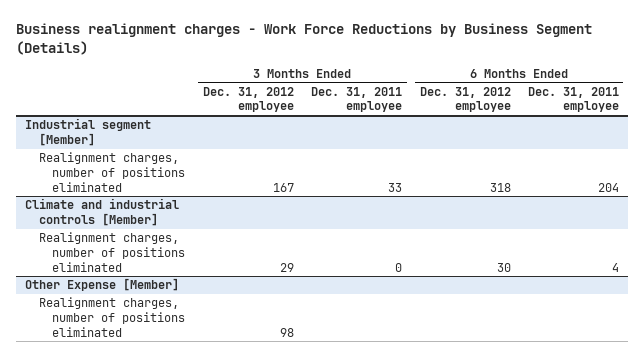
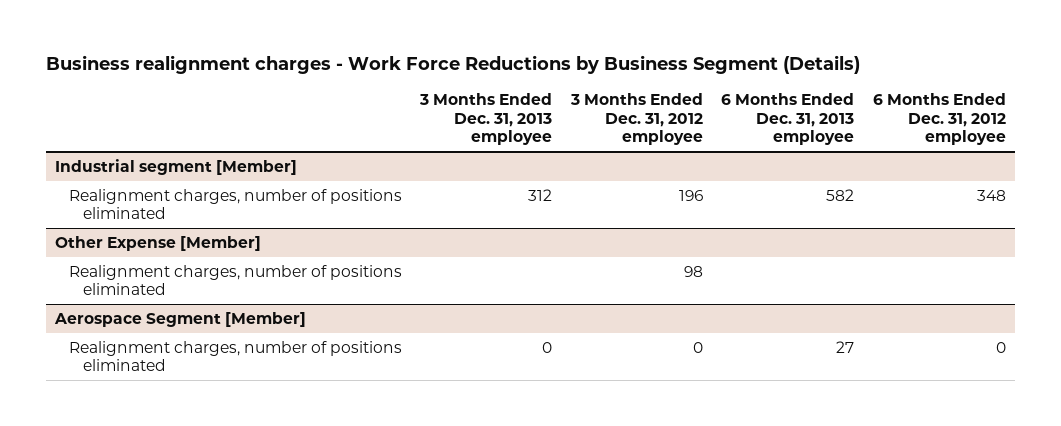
- | 3 Months Ended Dec. 31, 2012 employee | 3 Months Ended Dec. 31, 2011 employee | 6 Months Ended Dec. 31, 2012 employee | 6 Months Ended Dec. 31, 2011 employee
+ | 3 Months Ended Dec. 31, 2013 employee | 3 Months Ended Dec. 31, 2012 employee | 6 Months Ended Dec. 31, 2013 employee | 6 Months Ended Dec. 31, 2012 employee
@ Industrial segment [Member]
- Realignment charges, number of positions eliminated | 167 | 33 | 318 | 204
- Climate and industrial controls [Member]
- Realignment charges, number of positions eliminated | 29 | 0 | 30 | 4
@ Industrial segment [Member]
+ Realignment charges, number of positions eliminated | 312 | 196 | 582 | 348
+ Aerospace Segment [Member]
+ Realignment charges, number of positions eliminated | 0 | 0 | 27 | 0

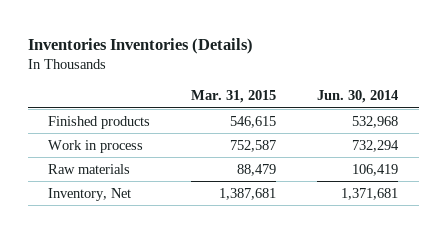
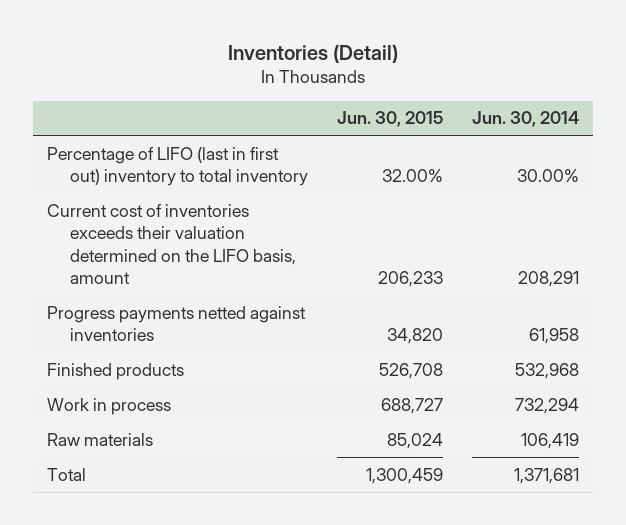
- Inventories Inventories (Details)
+ Inventories (Detail)
- | Mar. 31, 2015 | Jun. 30, 2014
+ | Jun. 30, 2015 | Jun. 30, 2014
+ Percentage of LIFO (last in first out) inventory to total inventory | 32.00% | 30.00%
+ Current cost of inventories exceeds their valuation determined on the LIFO basis, amount | 206,233 | 208,291
+ Progress payments netted against inventories | 34,820 | 61,958
- Inventory, Net | 1,387,681 | 1,371,681
+ Total | 1,300,459 | 1,371,681

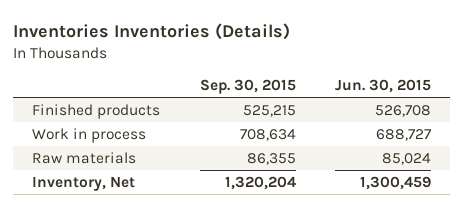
- Inventories (Detail)
+ Inventories Inventories (Details)
- | Jun. 30, 2015 | Jun. 30, 2014
+ | Sep. 30, 2015 | Jun. 30, 2015
- Percentage of LIFO (last in first out) inventory to total inventory | 32.00% | 30.00%
- Current cost of inventories exceeds their valuation determined on the LIFO basis, amount | 206,233 | 208,291
- Progress payments netted against inventories | 34,820 | 61,958
- Total | 1,300,459 | 1,371,681
+ Inventory, Net | 1,320,204 | 1,300,459

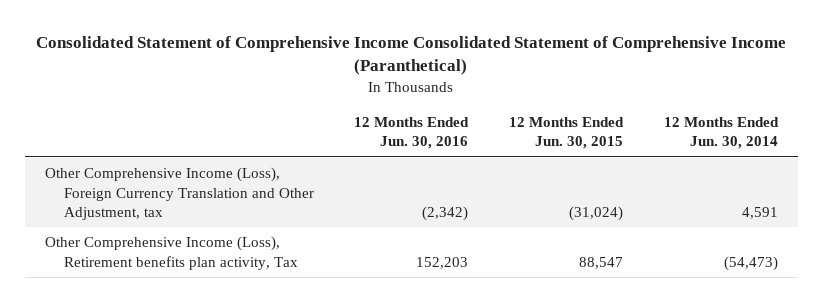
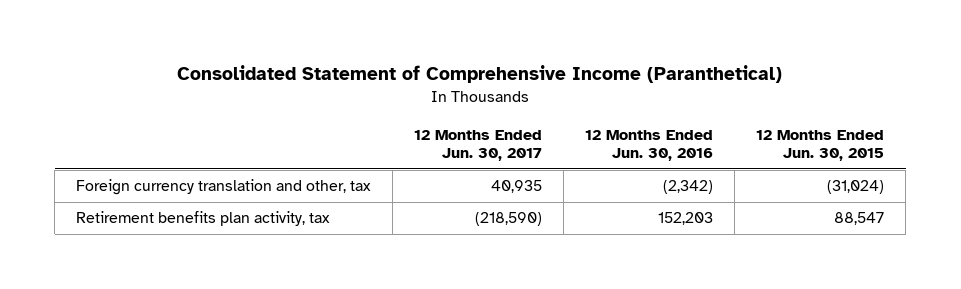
- Consolidated Statement of Comprehensive Income Consolidated Statement of Comprehensive Income (Paranthetical)
+ Consolidated Statement of Comprehensive Income (Paranthetical)
- | 12 Months Ended Jun. 30, 2016 | 12 Months Ended Jun. 30, 2015 | 12 Months Ended Jun. 30, 2014
+ | 12 Months Ended Jun. 30, 2017 | 12 Months Ended Jun. 30, 2016 | 12 Months Ended Jun. 30, 2015
- Other Comprehensive Income (Loss), Foreign Currency Translation and Other Adjustment, tax | (2,342) | (31,024) | 4,591
- Other Comprehensive Income (Loss), Retirement benefits plan activity, Tax | 152,203 | 88,547 | (54,473)
+ Foreign currency translation and other, tax | 40,935 | (2,342) | (31,024)
+ Retirement benefits plan activity, tax | (218,590) | 152,203 | 88,547

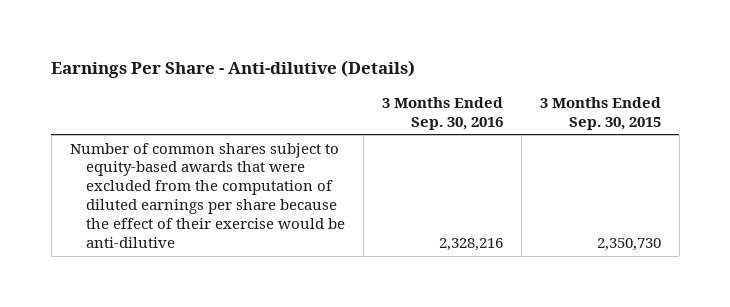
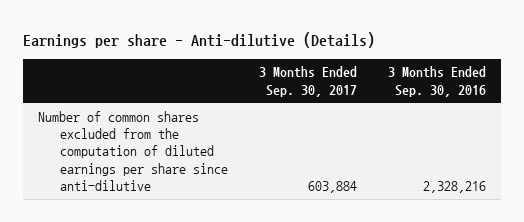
- Earnings Per Share - Anti-dilutive (Details)
+ Earnings per share - Anti-dilutive (Details)
- | 3 Months Ended Sep. 30, 2016 | 3 Months Ended Sep. 30, 2015
+ | 3 Months Ended Sep. 30, 2017 | 3 Months Ended Sep. 30, 2016
- Number of common shares subject to equity-based awards that were excluded from the computation of diluted earnings per share because the effect of their exercise would be anti-dilutive | 2,328,216 | 2,350,730
+ Number of common shares excluded from the computation of diluted earnings per share since anti-dilutive | 603,884 | 2,328,216

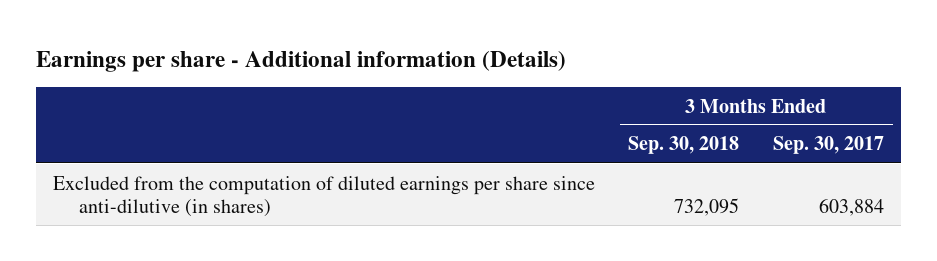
- Earnings per share - Anti-dilutive (Details)
+ Earnings per share - Additional information (Details)
- | 3 Months Ended Sep. 30, 2017 | 3 Months Ended Sep. 30, 2016
+ | 3 Months Ended Sep. 30, 2018 | 3 Months Ended Sep. 30, 2017
- Number of common shares excluded from the computation of diluted earnings per share since anti-dilutive | 603,884 | 2,328,216
+ Excluded from the computation of diluted earnings per share since anti-dilutive (in shares) | 732,095 | 603,884

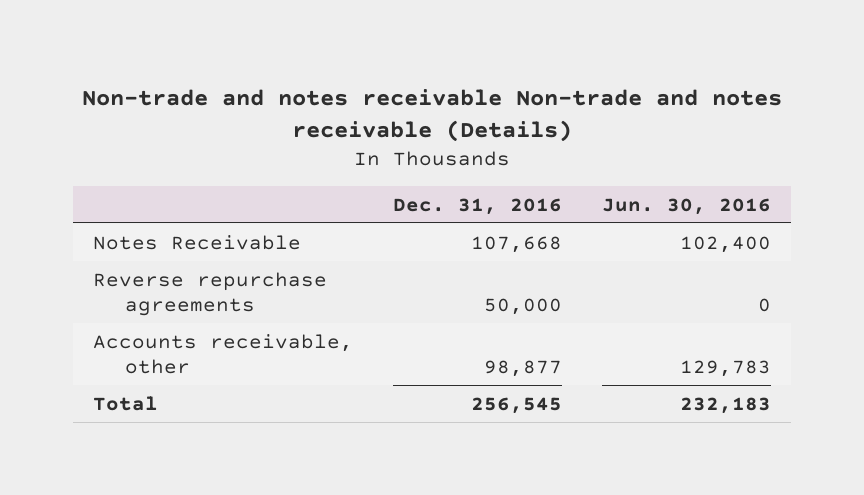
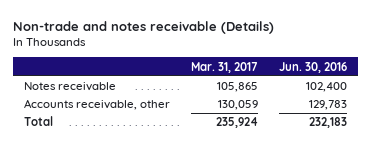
- Non-trade and notes receivable Non-trade and notes receivable (Details)
+ Non-trade and notes receivable (Details)
- | Dec. 31, 2016 | Jun. 30, 2016
+ | Mar. 31, 2017 | Jun. 30, 2016
- Notes Receivable | 107,668 | 102,400
- Reverse repurchase agreements | 50,000 | 0
+ Notes receivable | 105,865 | 102,400

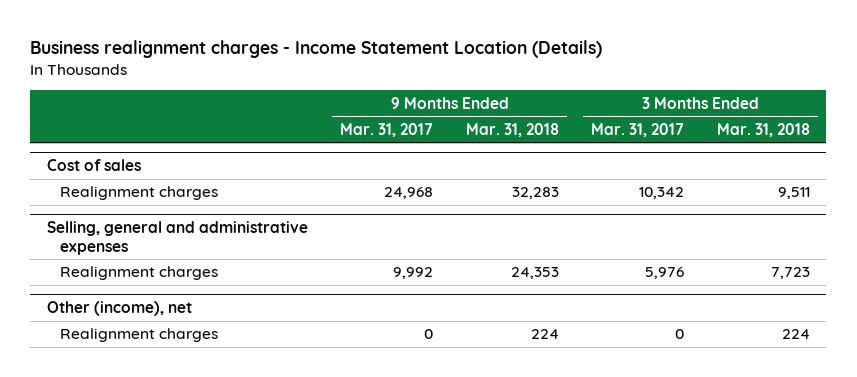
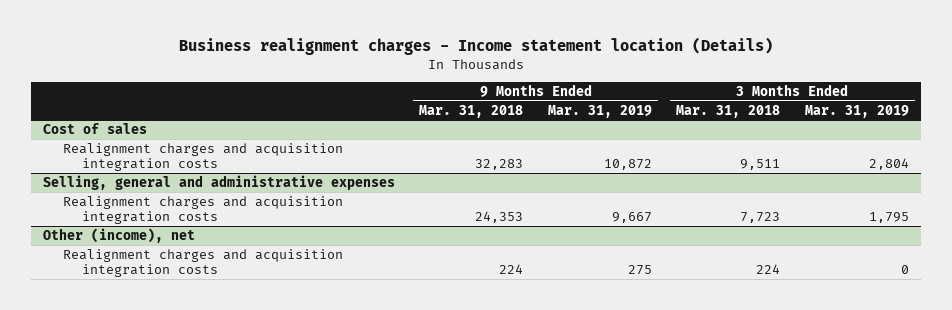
- Business realignment charges - Income Statement Location (Details)
+ Business realignment charges - Income statement location (Details)
- | 9 Months Ended Mar. 31, 2017 | 9 Months Ended Mar. 31, 2018 | 3 Months Ended Mar. 31, 2017 | 3 Months Ended Mar. 31, 2018
+ | 9 Months Ended Mar. 31, 2018 | 9 Months Ended Mar. 31, 2019 | 3 Months Ended Mar. 31, 2018 | 3 Months Ended Mar. 31, 2019
@ Cost of sales
- Realignment charges | 24,968 | 32,283 | 10,342 | 9,511
+ Realignment charges and acquisition integration costs | 32,283 | 10,872 | 9,511 | 2,804
@ Selling, general and administrative expenses
- Realignment charges | 9,992 | 24,353 | 5,976 | 7,723
+ Realignment charges and acquisition integration costs | 24,353 | 9,667 | 7,723 | 1,795
@ Other (income), net
- Realignment charges | 0 | 224 | 0 | 224
+ Realignment charges and acquisition integration costs | 224 | 275 | 224 | 0

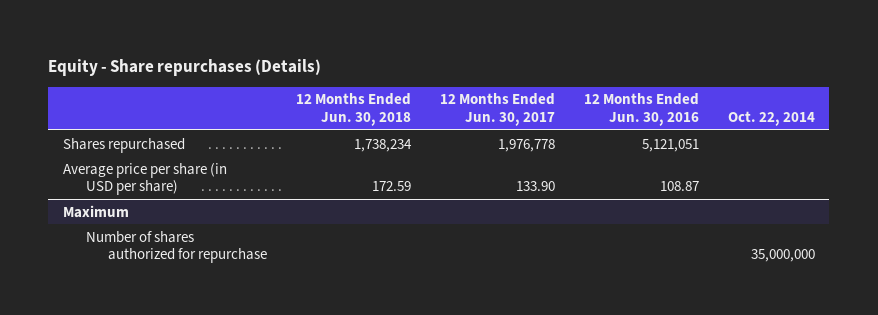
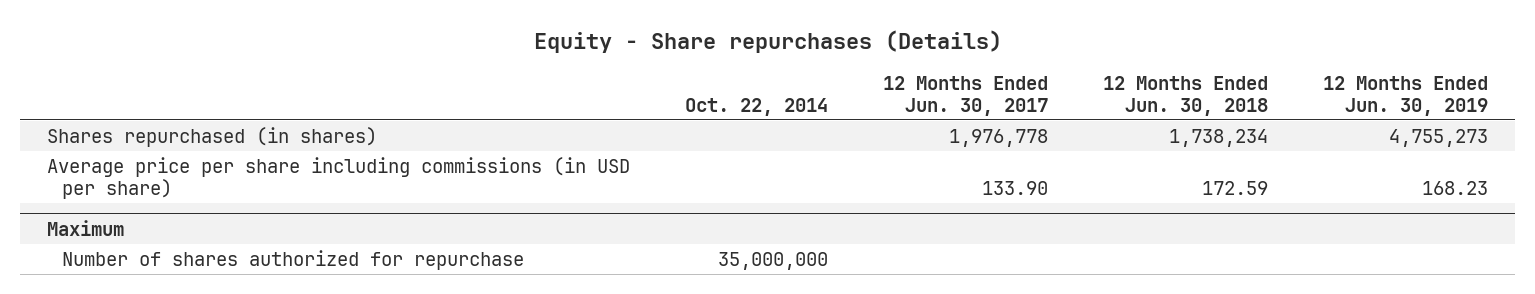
- | 12 Months Ended Jun. 30, 2018 | 12 Months Ended Jun. 30, 2017 | 12 Months Ended Jun. 30, 2016 | Oct. 22, 2014
+ | Oct. 22, 2014 | 12 Months Ended Jun. 30, 2017 | 12 Months Ended Jun. 30, 2018 | 12 Months Ended Jun. 30, 2019
- Shares repurchased | 1,738,234 | 1,976,778 | 5,121,051 |
- Average price per share (in USD per share) | 172.59 | 133.90 | 108.87 |
+ Shares repurchased (in shares) | | 1,976,778 | 1,738,234 | 4,755,273
+ Average price per share including commissions (in USD per share) | | 133.90 | 172.59 | 168.23

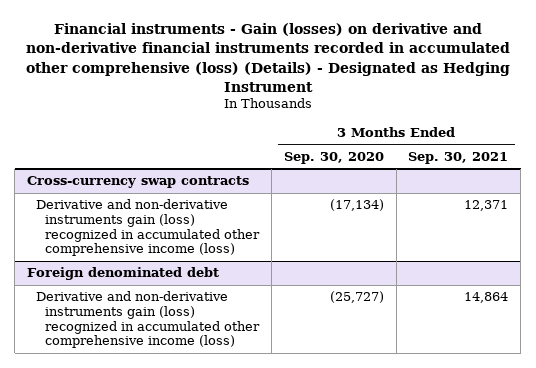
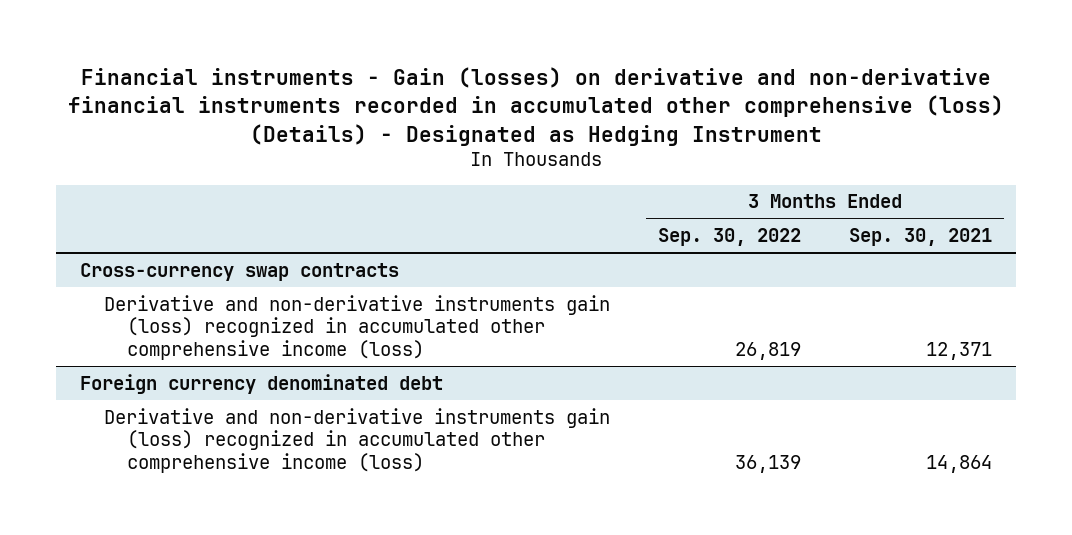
- | 3 Months Ended Sep. 30, 2020 | 3 Months Ended Sep. 30, 2021
+ | 3 Months Ended Sep. 30, 2022 | 3 Months Ended Sep. 30, 2021
- Foreign denominated debt
+ Foreign currency denominated debt

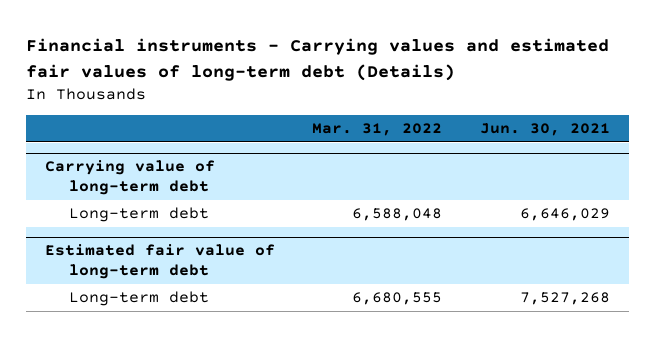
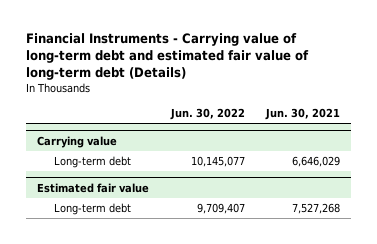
- Financial instruments - Carrying values and estimated fair values of long-term debt (Details)
+ Financial Instruments - Carrying value of long-term debt and estimated fair value of long-term debt (Details)
- | Mar. 31, 2022 | Jun. 30, 2021
+ | Jun. 30, 2022 | Jun. 30, 2021
- Carrying value of long-term debt
+ Carrying value
- Estimated fair value of long-term debt
+ Estimated fair value

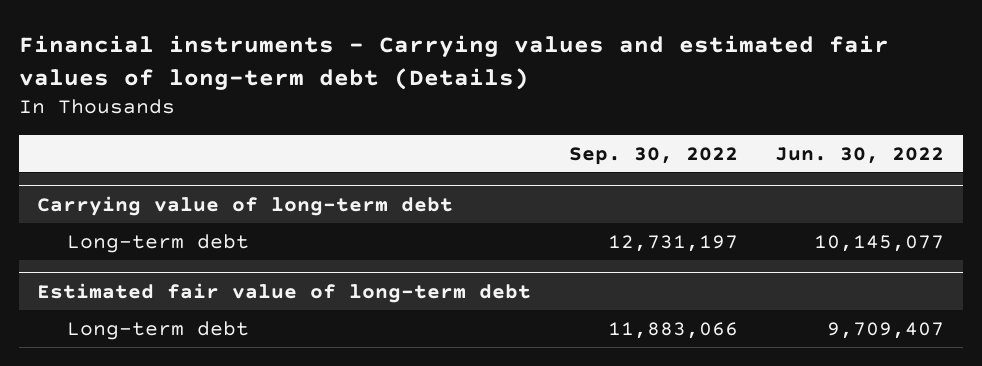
- Financial Instruments - Carrying value of long-term debt and estimated fair value of long-term debt (Details)
+ Financial instruments - Carrying values and estimated fair values of long-term debt (Details)
- | Jun. 30, 2022 | Jun. 30, 2021
+ | Sep. 30, 2022 | Jun. 30, 2022
- Carrying value
+ Carrying value of long-term debt
- Estimated fair value
+ Estimated fair value of long-term debt

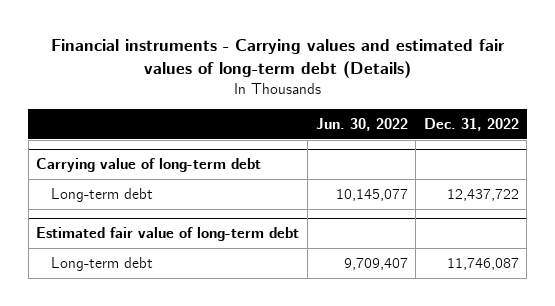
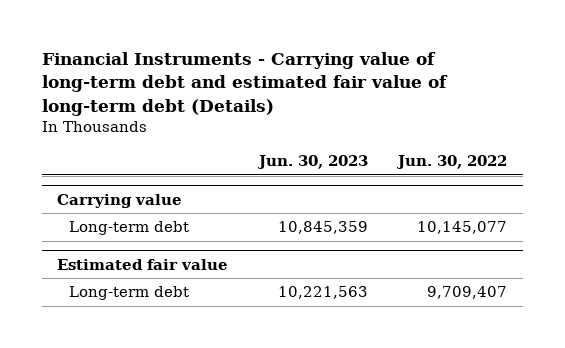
- Financial instruments - Carrying values and estimated fair values of long-term debt (Details)
+ Financial Instruments - Carrying value of long-term debt and estimated fair value of long-term debt (Details)
- | Jun. 30, 2022 | Dec. 31, 2022
+ | Jun. 30, 2023 | Jun. 30, 2022
- Carrying value of long-term debt
+ Carrying value
- Estimated fair value of long-term debt
+ Estimated fair value

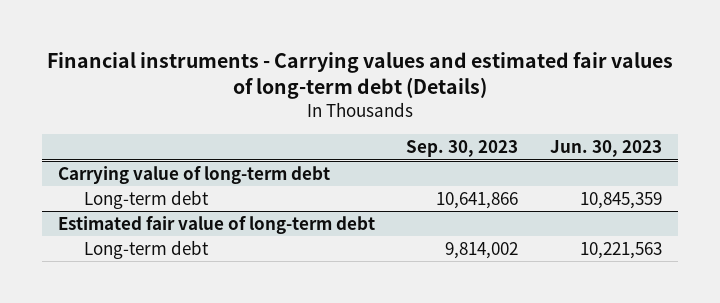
- Financial Instruments - Carrying value of long-term debt and estimated fair value of long-term debt (Details)
+ Financial instruments - Carrying values and estimated fair values of long-term debt (Details)
- | Jun. 30, 2023 | Jun. 30, 2022
+ | Sep. 30, 2023 | Jun. 30, 2023
- Carrying value
+ Carrying value of long-term debt
- Estimated fair value
+ Estimated fair value of long-term debt

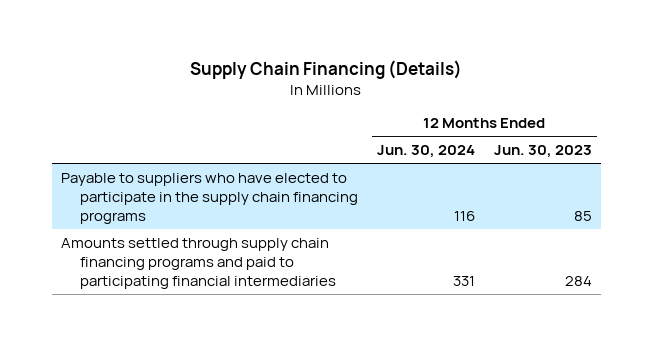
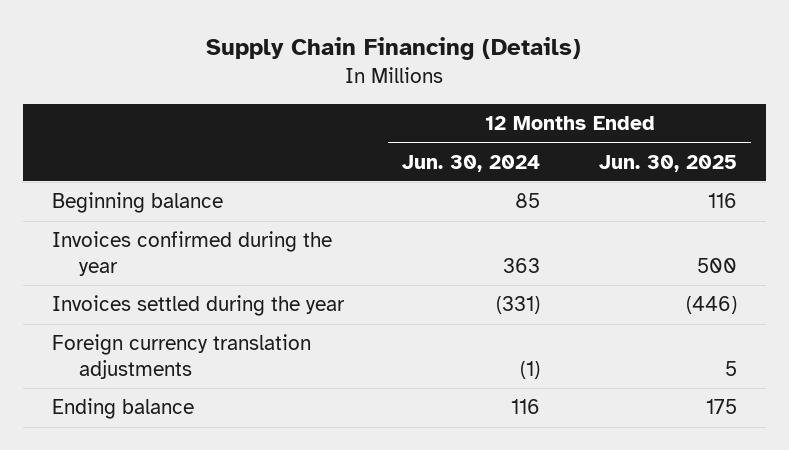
- | 12 Months Ended Jun. 30, 2024 | 12 Months Ended Jun. 30, 2023
+ | 12 Months Ended Jun. 30, 2024 | 12 Months Ended Jun. 30, 2025
- Payable to suppliers who have elected to participate in the supply chain financing programs | 116 | 85
- Amounts settled through supply chain financing programs and paid to participating financial intermediaries | 331 | 284
+ Beginning balance | 85 | 116
+ Invoices confirmed during the year | 363 | 500
+ Invoices settled during the year | (331) | (446)
+ Foreign currency translation adjustments | (1) | 5
+ Ending balance | 116 | 175

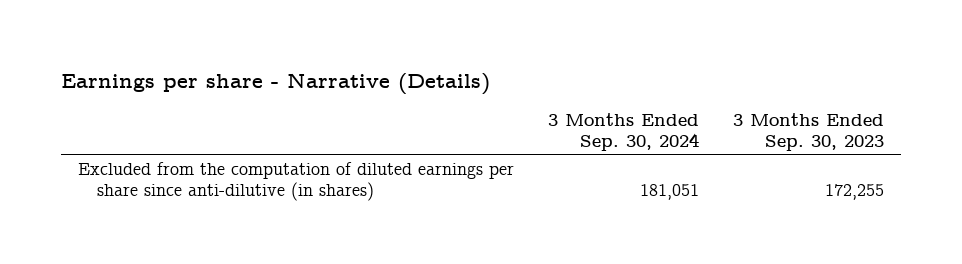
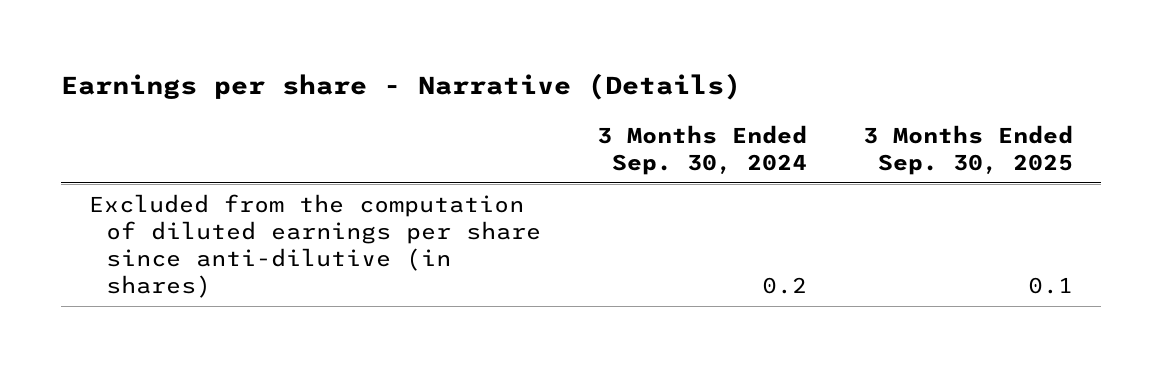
- | 3 Months Ended Sep. 30, 2024 | 3 Months Ended Sep. 30, 2023
+ | 3 Months Ended Sep. 30, 2024 | 3 Months Ended Sep. 30, 2025
- Excluded from the computation of diluted earnings per share since anti-dilutive (in shares) | 181,051 | 172,255
+ Excluded from the computation of diluted earnings per share since anti-dilutive (in shares) | 0.2 | 0.1

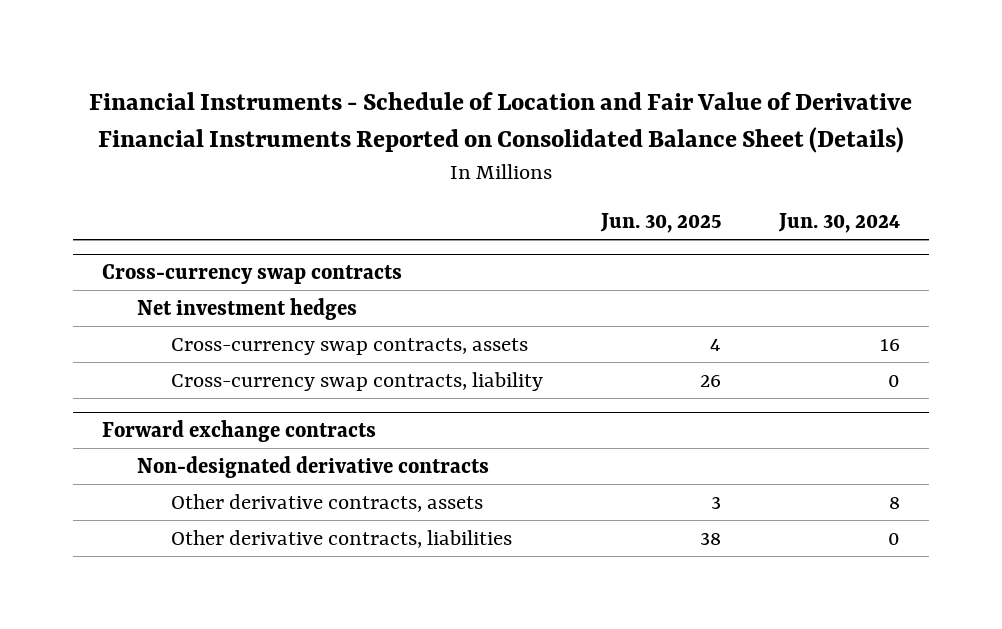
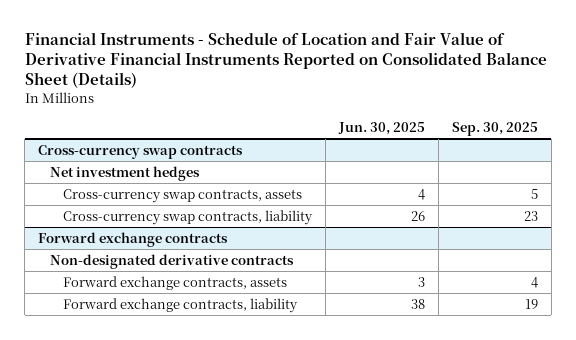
- | Jun. 30, 2025 | Jun. 30, 2024
+ | Jun. 30, 2025 | Sep. 30, 2025
@ Forward exchange contracts
- Other derivative contracts, assets | 3 | 8
- Other derivative contracts, liabilities | 38 | 0
+ Forward exchange contracts, assets | 3 | 4
+ Forward exchange contracts, liability | 38 | 19

